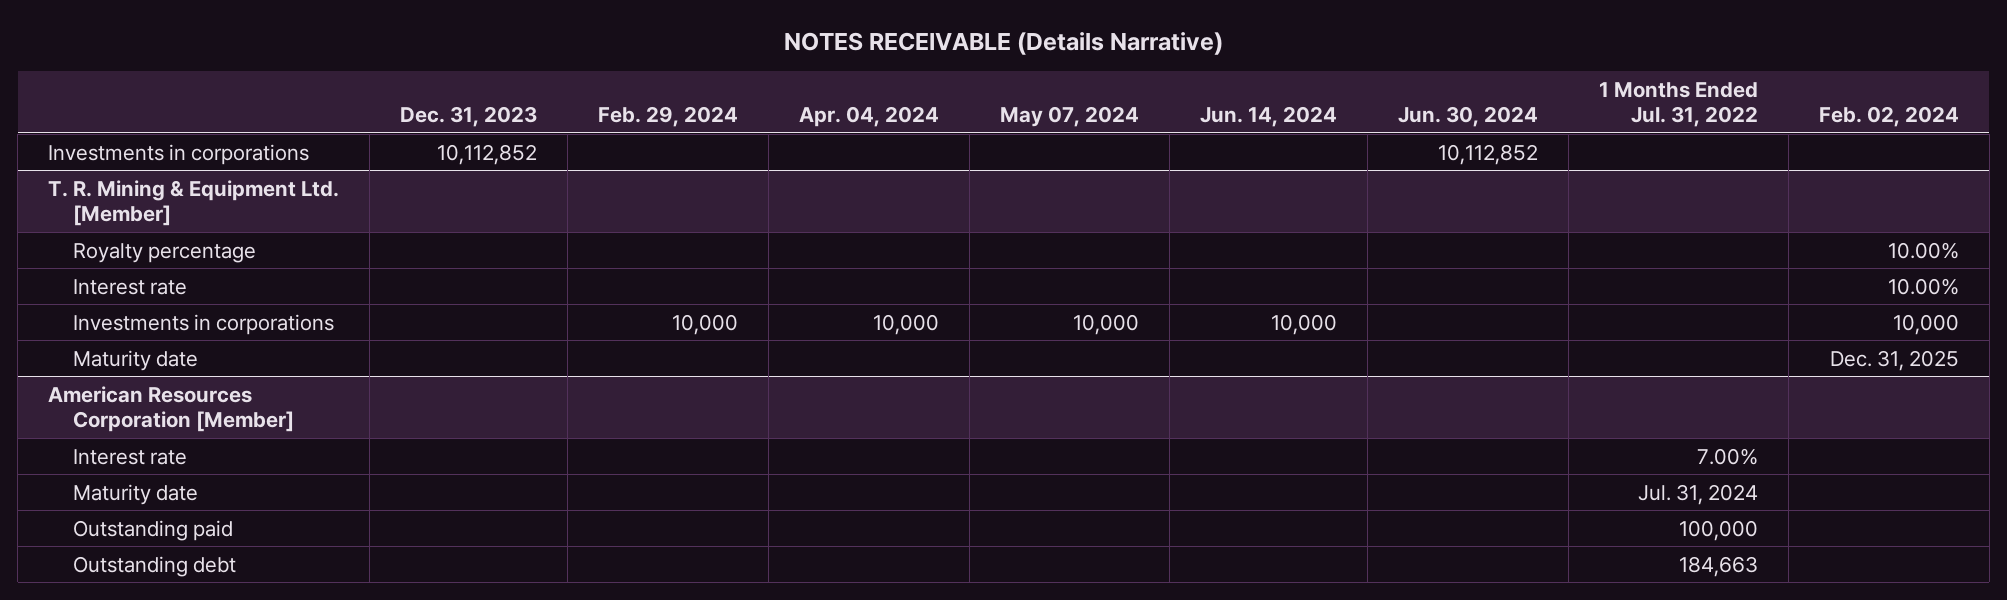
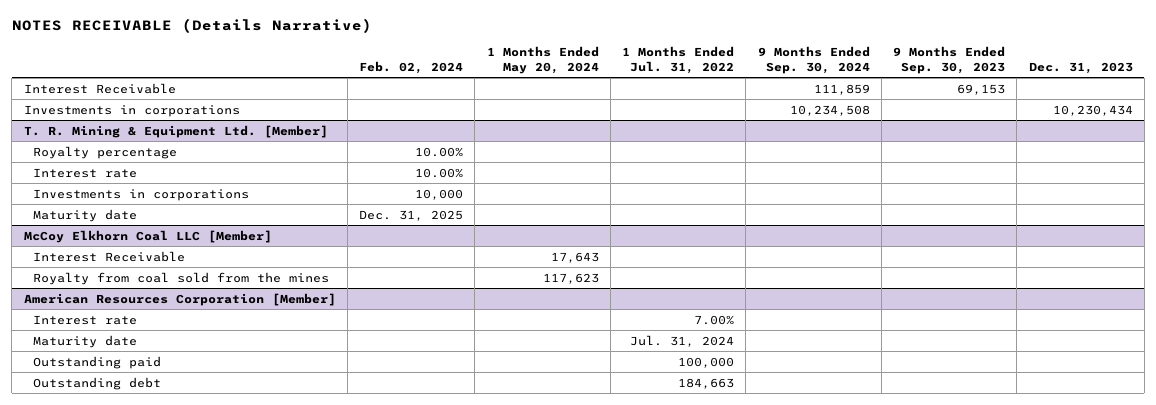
- | Dec. 31, 2023 | Feb. 29, 2024 | Apr. 04, 2024 | May 07, 2024 | Jun. 14, 2024 | Jun. 30, 2024 | 1 Months Ended Jul. 31, 2022 | Feb. 02, 2024
+ | Feb. 02, 2024 | 1 Months Ended May 20, 2024 | 1 Months Ended Jul. 31, 2022 | 9 Months Ended Sep. 30, 2024 | 9 Months Ended Sep. 30, 2023 | Dec. 31, 2023
- Investments in corporations | 10,112,852 | | | | | 10,112,852 | |
+ Interest Receivable | | | | 111,859 | 69,153 |
+ Investments in corporations | | | | 10,234,508 | | 10,230,434
+ McCoy Elkhorn Coal LLC [Member]
+ Interest Receivable | | 17,643 | | | |
+ Royalty from coal sold from the mines | | 117,623 | | | |

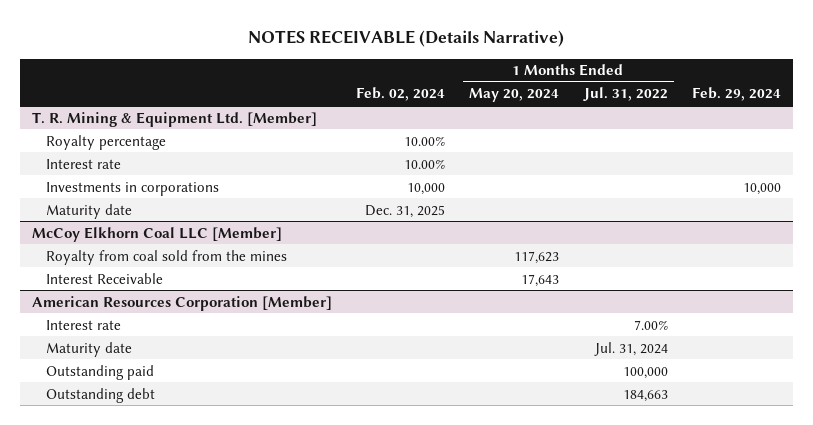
- | Feb. 02, 2024 | 1 Months Ended May 20, 2024 | 1 Months Ended Jul. 31, 2022 | 9 Months Ended Sep. 30, 2024 | 9 Months Ended Sep. 30, 2023 | Dec. 31, 2023
+ | Feb. 02, 2024 | 1 Months Ended May 20, 2024 | 1 Months Ended Jul. 31, 2022 | Feb. 29, 2024
- Interest Receivable | | | | 111,859 | 69,153 |
- Investments in corporations | | | | 10,234,508 | | 10,230,434
@ McCoy Elkhorn Coal LLC [Member]
moved down: Interest Receivable | | 17,643 | |

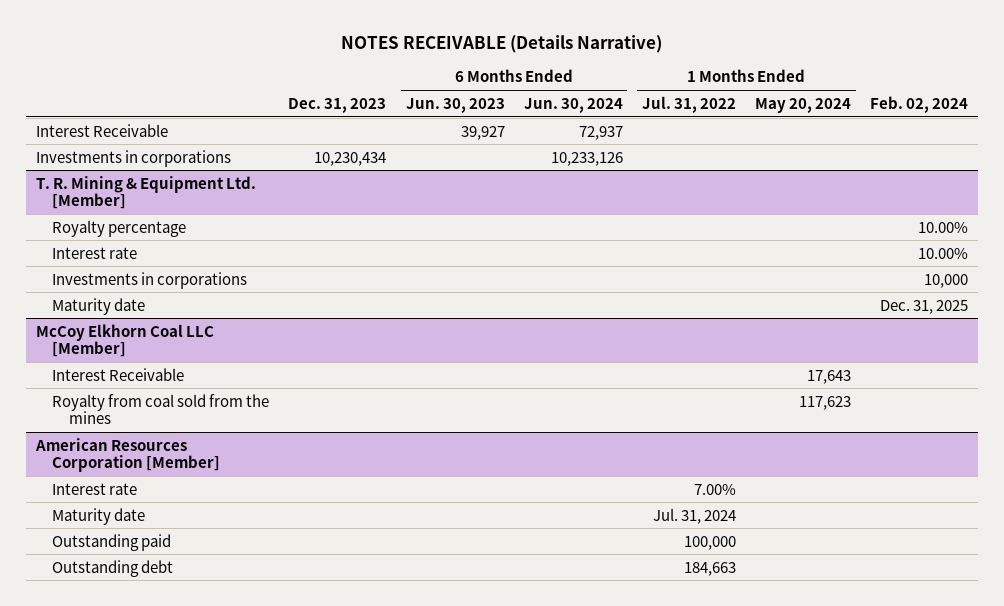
- | Feb. 02, 2024 | 1 Months Ended May 20, 2024 | 1 Months Ended Jul. 31, 2022 | Feb. 29, 2024
+ | Dec. 31, 2023 | 6 Months Ended Jun. 30, 2023 | 6 Months Ended Jun. 30, 2024 | 1 Months Ended Jul. 31, 2022 | 1 Months Ended May 20, 2024 | Feb. 02, 2024
+ Interest Receivable | | 39,927 | 72,937 | | |
+ Investments in corporations | 10,230,434 | | 10,233,126 | | |
@ McCoy Elkhorn Coal LLC [Member]
moved down: Royalty from coal sold from the mines | | | | | 117,623 |

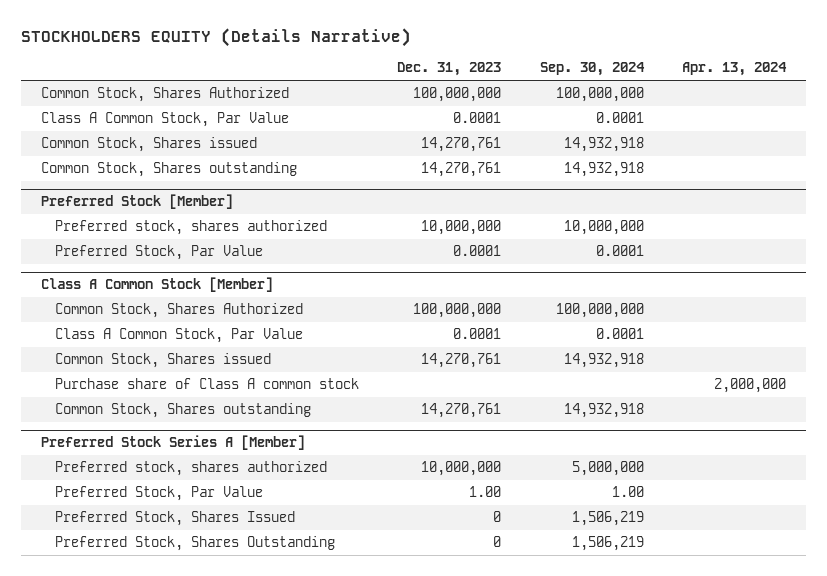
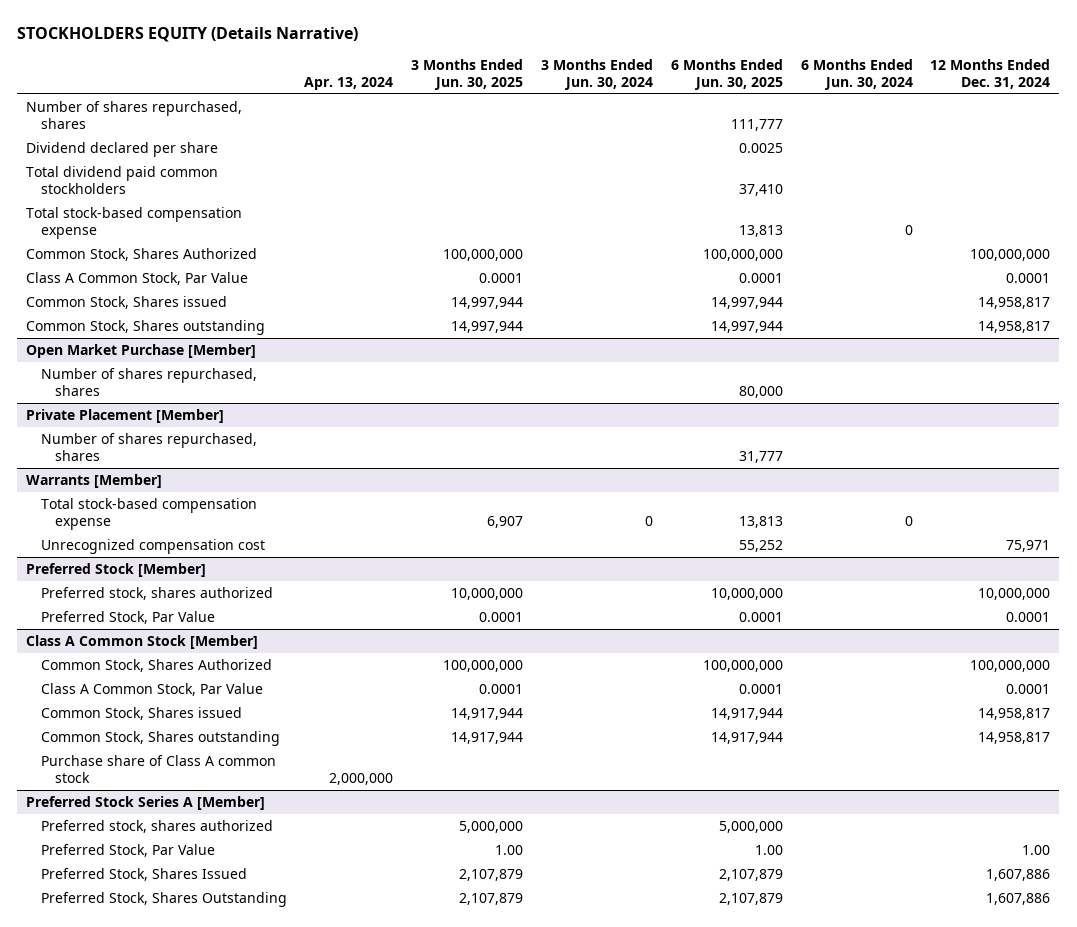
- | Dec. 31, 2023 | Sep. 30, 2024 | Apr. 13, 2024
+ | Apr. 13, 2024 | 3 Months Ended Jun. 30, 2025 | 3 Months Ended Jun. 30, 2024 | 6 Months Ended Jun. 30, 2025 | 6 Months Ended Jun. 30, 2024 | 12 Months Ended Dec. 31, 2024
+ Number of shares repurchased, shares | | | | 111,777 | |
+ Dividend declared per share | | | | 0.0025 | |
+ Total dividend paid common stockholders | | | | 37,410 | |
+ Total stock-based compensation expense | | | | 13,813 | 0 |
+ Open Market Purchase [Member]
+ Number of shares repurchased, shares | | | | 80,000 | |
+ Private Placement [Member]
+ Number of shares repurchased, shares | | | | 31,777 | |
+ Warrants [Member]
+ Total stock-based compensation expense | | 6,907 | 0 | 13,813 | 0 |
+ Unrecognized compensation cost | | | | 55,252 | | 75,971
@ Class A Common Stock [Member]
moved down: Purchase share of Class A common stock | 2,000,000 | | | | |

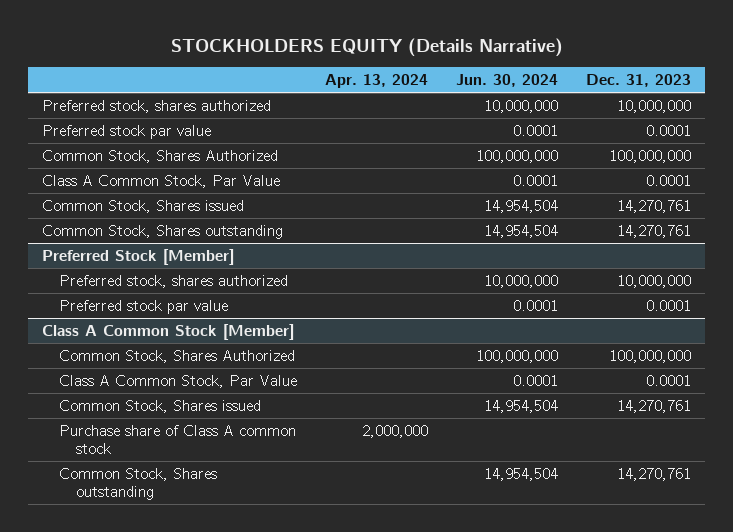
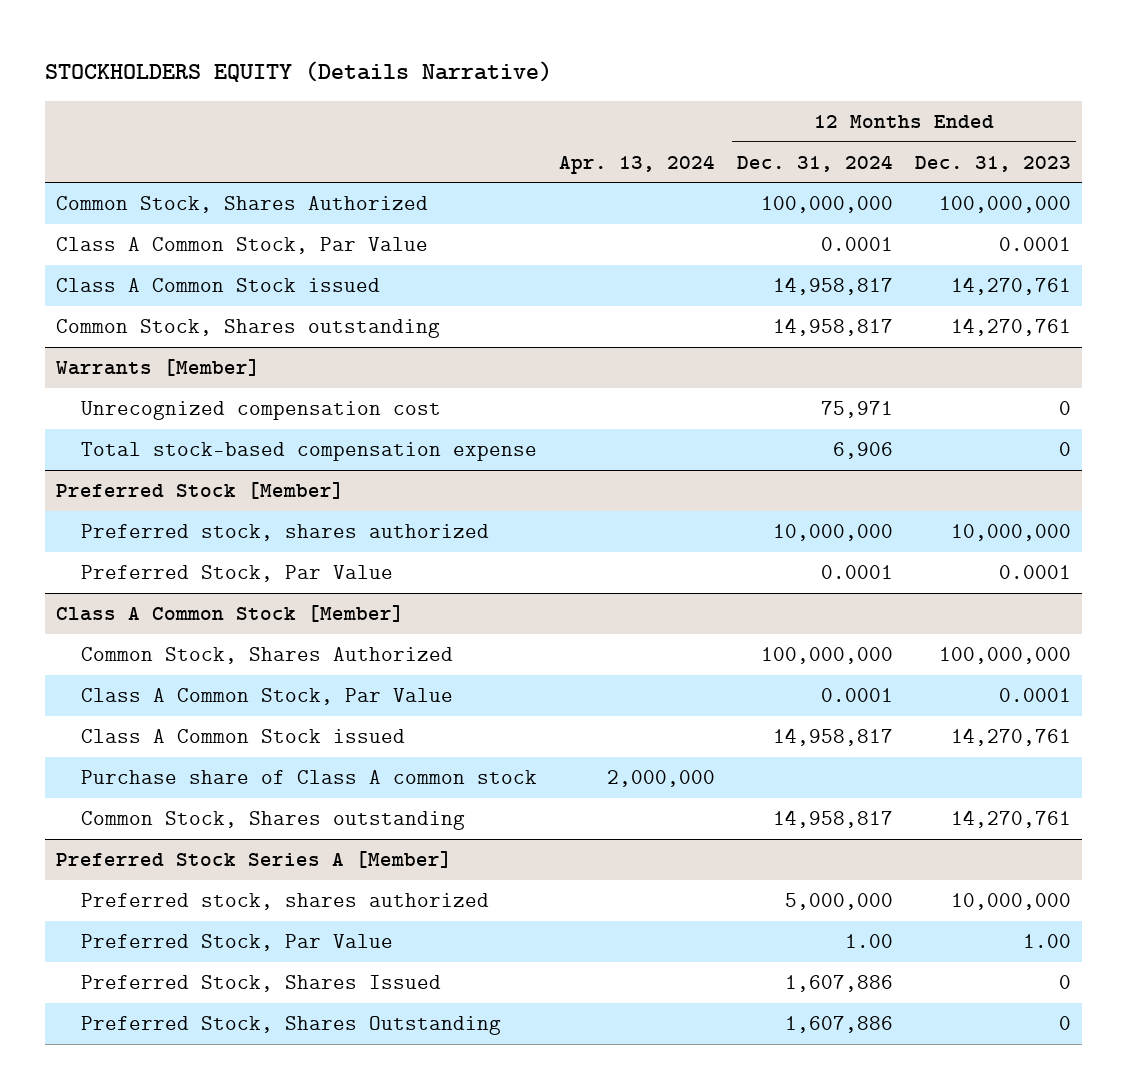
- | Apr. 13, 2024 | Jun. 30, 2024 | Dec. 31, 2023
+ | Apr. 13, 2024 | 12 Months Ended Dec. 31, 2024 | 12 Months Ended Dec. 31, 2023
- Preferred stock, shares authorized | | 10,000,000 | 10,000,000
- Preferred stock par value | | 0.0001 | 0.0001
- Common Stock, Shares issued | | 14,954,504 | 14,270,761
+ Class A Common Stock issued | | 14,958,817 | 14,270,761
+ Warrants [Member]
+ Unrecognized compensation cost | | 75,971 | 0
+ Total stock-based compensation expense | | 6,906 | 0
@ Preferred Stock [Member]
- Preferred stock par value | | 0.0001 | 0.0001
+ Preferred Stock, Par Value | | 0.0001 | 0.0001
@ Class A Common Stock [Member]
- Common Stock, Shares issued | | 14,954,504 | 14,270,761
+ Class A Common Stock issued | | 14,958,817 | 14,270,761
+ Preferred Stock Series A [Member]
+ Preferred stock, shares authorized | | 5,000,000 | 10,000,000
+ Preferred Stock, Par Value | | 1.00 | 1.00
+ Preferred Stock, Shares Issued | | 1,607,886 | 0
+ Preferred Stock, Shares Outstanding | | 1,607,886 | 0

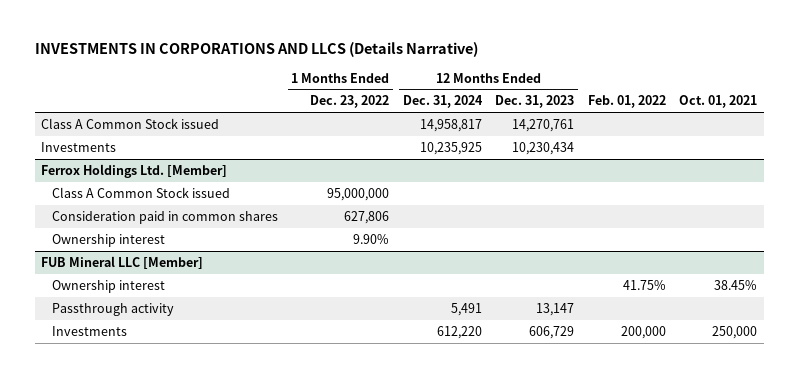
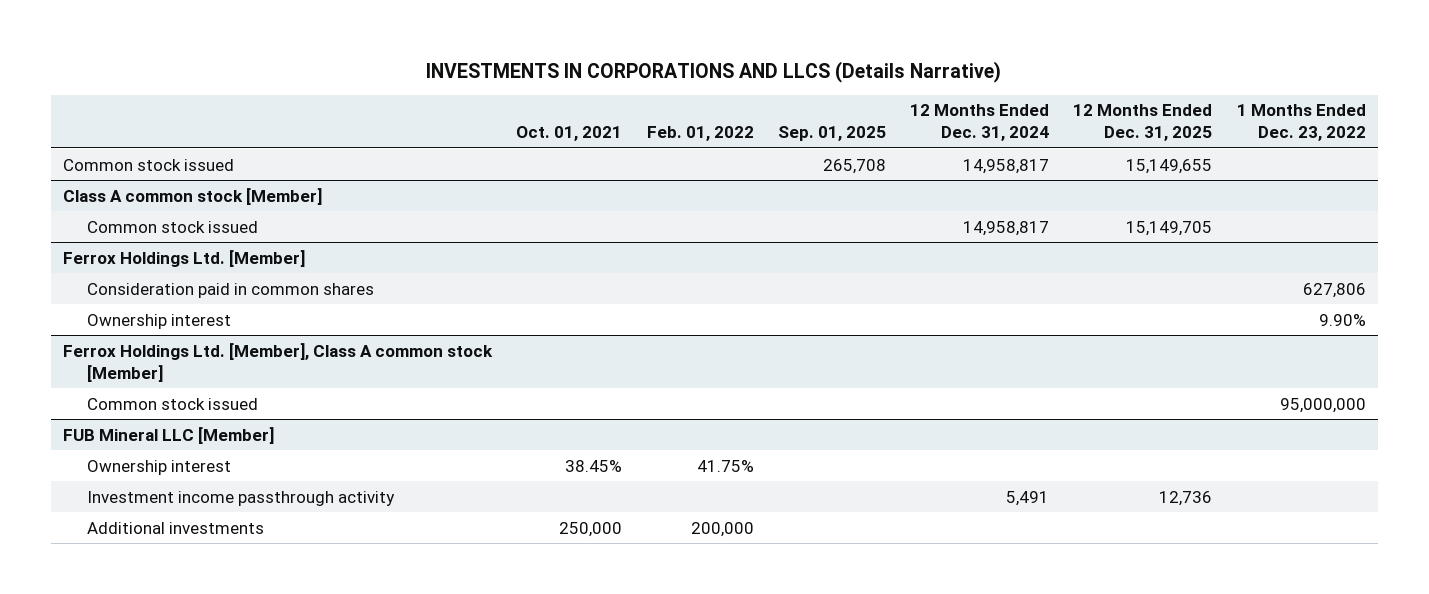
- | 1 Months Ended Dec. 23, 2022 | 12 Months Ended Dec. 31, 2024 | 12 Months Ended Dec. 31, 2023 | Feb. 01, 2022 | Oct. 01, 2021
+ | Oct. 01, 2021 | Feb. 01, 2022 | Sep. 01, 2025 | 12 Months Ended Dec. 31, 2024 | 12 Months Ended Dec. 31, 2025 | 1 Months Ended Dec. 23, 2022
- Class A Common Stock issued | | 14,958,817 | 14,270,761 | |
- Investments | | 10,235,925 | 10,230,434 | |
+ Common stock issued | | | 265,708 | 14,958,817 | 15,149,655 |
+ Class A common stock [Member]
+ Common stock issued | | | | 14,958,817 | 15,149,705 |
@ Ferrox Holdings Ltd. [Member]
- Class A Common Stock issued | 95,000,000 | | | |
+ Ferrox Holdings Ltd. [Member], Class A common stock [Member]
+ Common stock issued | | | | | | 95,000,000
@ FUB Mineral LLC [Member]
- Passthrough activity | | 5,491 | 13,147 | |
- Investments | | 612,220 | 606,729 | 200,000 | 250,000
+ Investment income passthrough activity | | | | 5,491 | 12,736 |
+ Additional investments | 250,000 | 200,000 | | | |

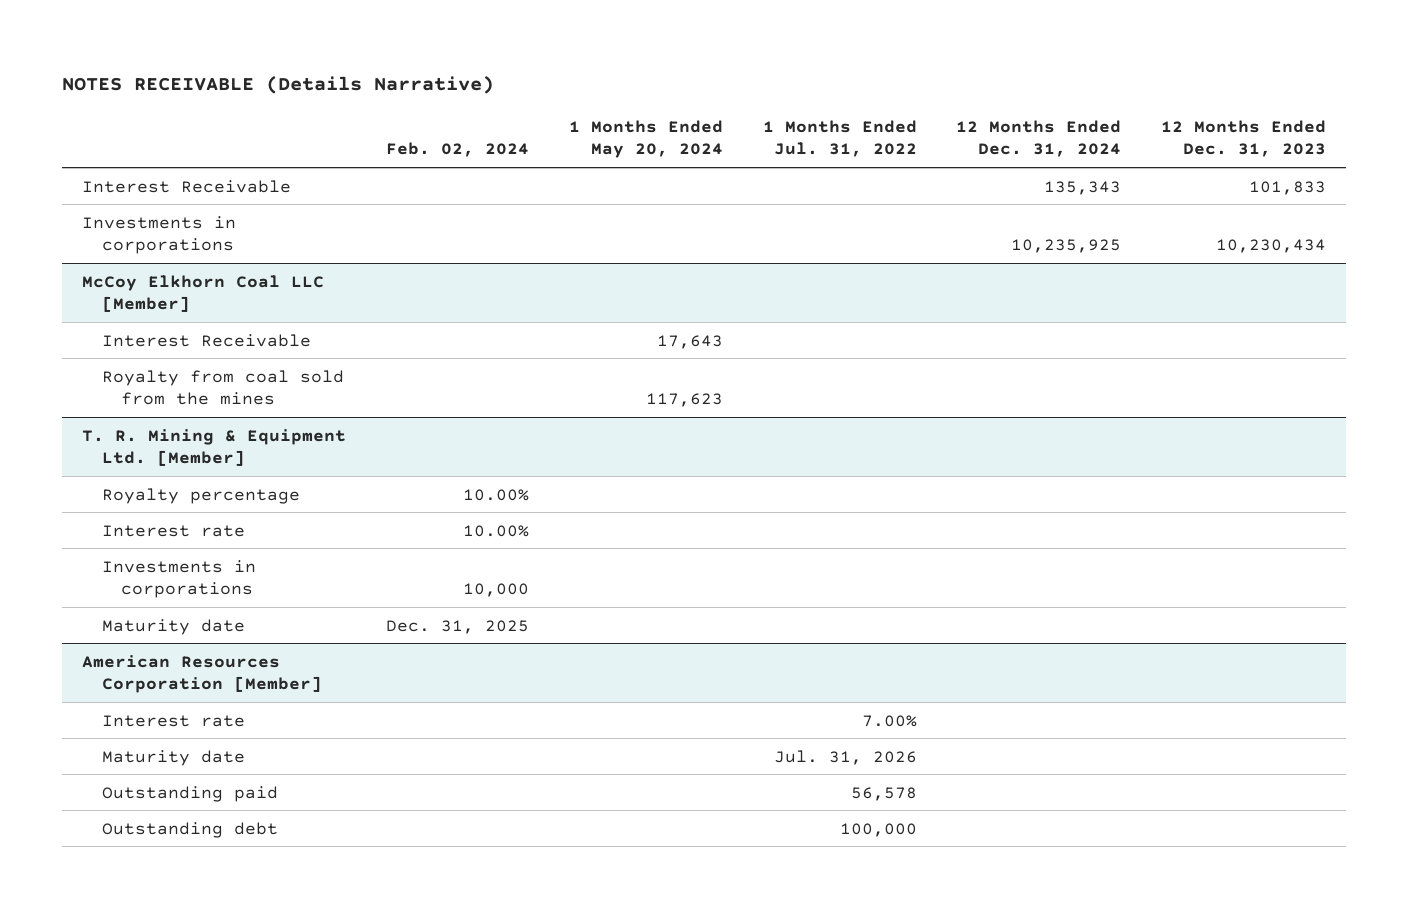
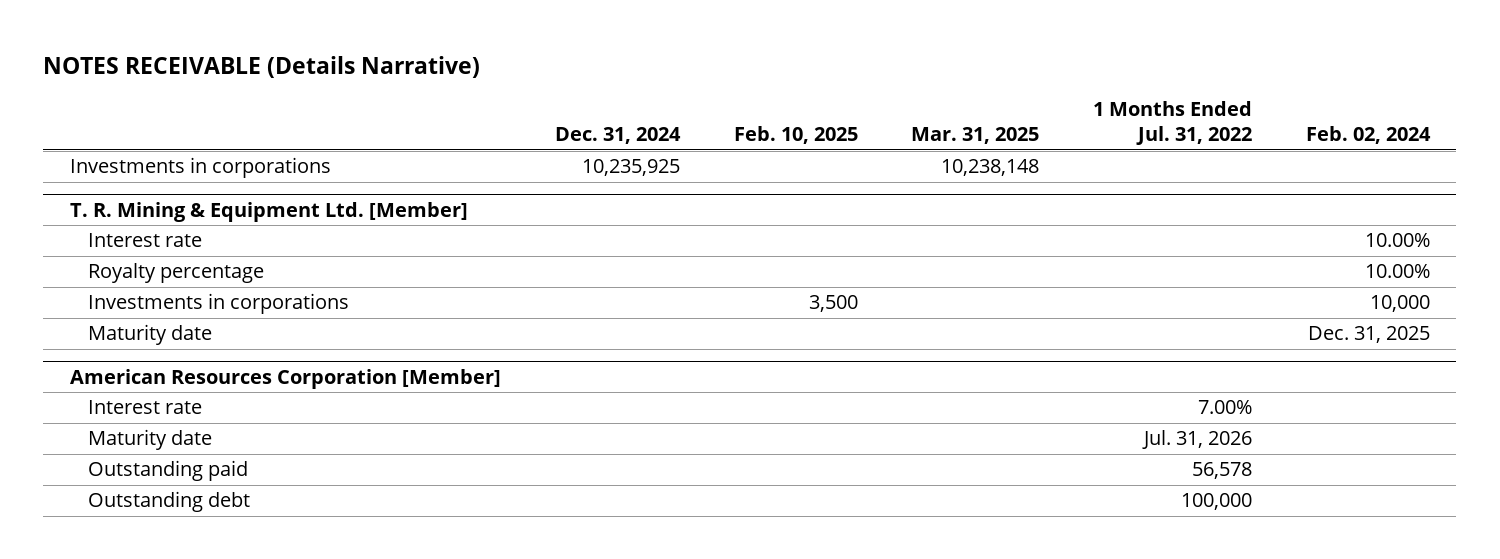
- | Feb. 02, 2024 | 1 Months Ended May 20, 2024 | 1 Months Ended Jul. 31, 2022 | 12 Months Ended Dec. 31, 2024 | 12 Months Ended Dec. 31, 2023
+ | Dec. 31, 2024 | Feb. 10, 2025 | Mar. 31, 2025 | 1 Months Ended Jul. 31, 2022 | Feb. 02, 2024
- Interest Receivable | | | | 135,343 | 101,833
- McCoy Elkhorn Coal LLC [Member]
- Interest Receivable | | 17,643 | | |
- Royalty from coal sold from the mines | | 117,623 | | |
@ T. R. Mining & Equipment Ltd. [Member]
moved down: Royalty percentage | | | | | 10.00%

